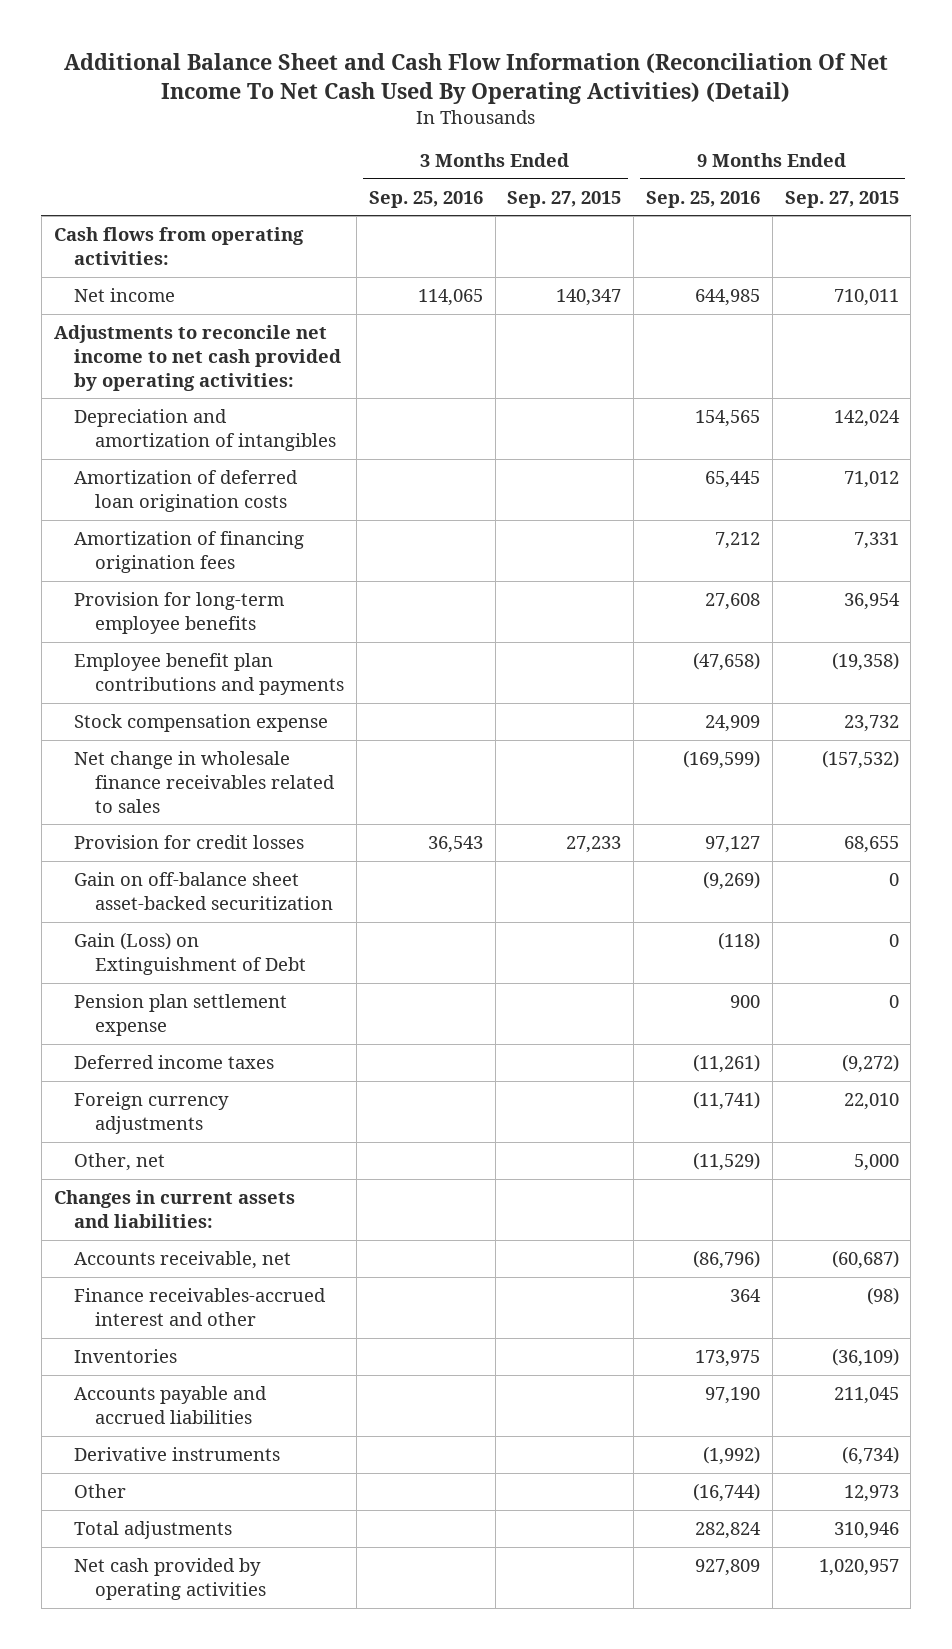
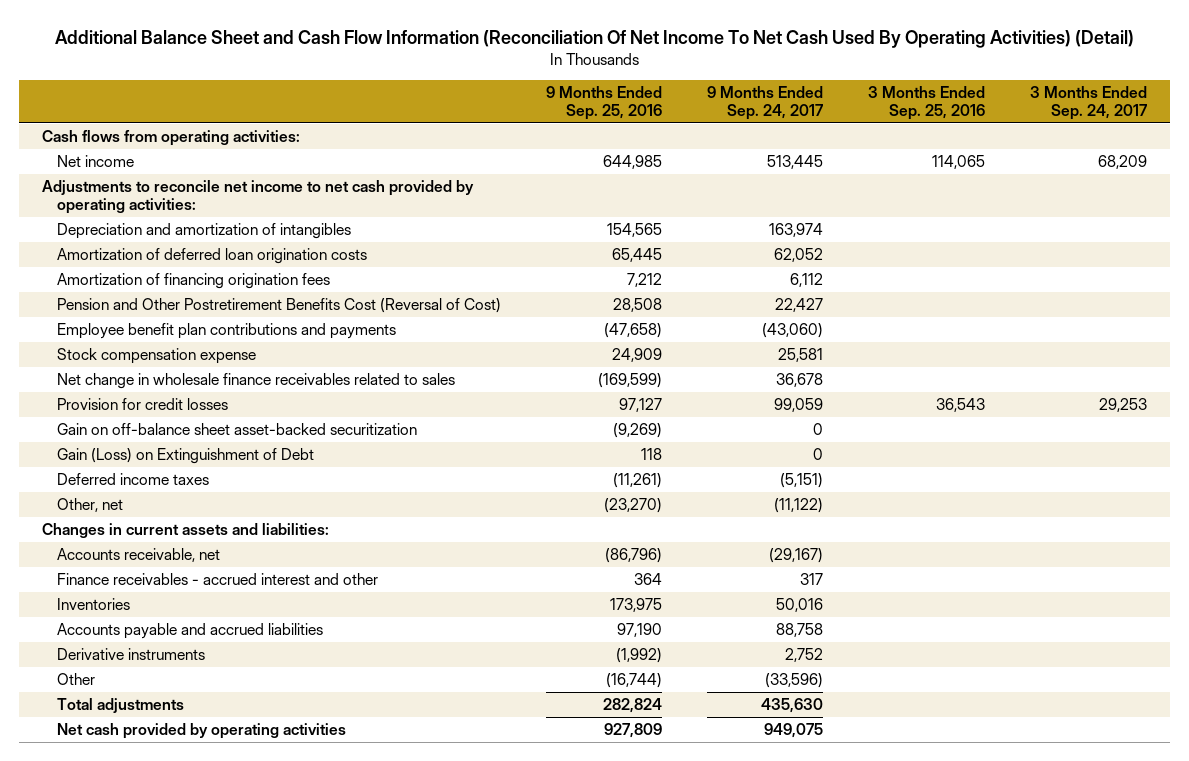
- | 3 Months Ended Sep. 25, 2016 | 3 Months Ended Sep. 27, 2015 | 9 Months Ended Sep. 25, 2016 | 9 Months Ended Sep. 27, 2015
+ | 9 Months Ended Sep. 25, 2016 | 9 Months Ended Sep. 24, 2017 | 3 Months Ended Sep. 25, 2016 | 3 Months Ended Sep. 24, 2017
- Provision for long-term employee benefits | | | 27,608 | 36,954
+ Pension and Other Postretirement Benefits Cost (Reversal of Cost) | 28,508 | 22,427 | |
- Gain (Loss) on Extinguishment of Debt | | | (118) | 0
- Pension plan settlement expense | | | 900 | 0
+ Gain (Loss) on Extinguishment of Debt | 118 | 0 | |
- Foreign currency adjustments | | | (11,741) | 22,010
- Other, net | | | (11,529) | 5,000
+ Other, net | (23,270) | (11,122) | |
- Finance receivables-accrued interest and other | | | 364 | (98)
+ Finance receivables - accrued interest and other | 364 | 317 | |

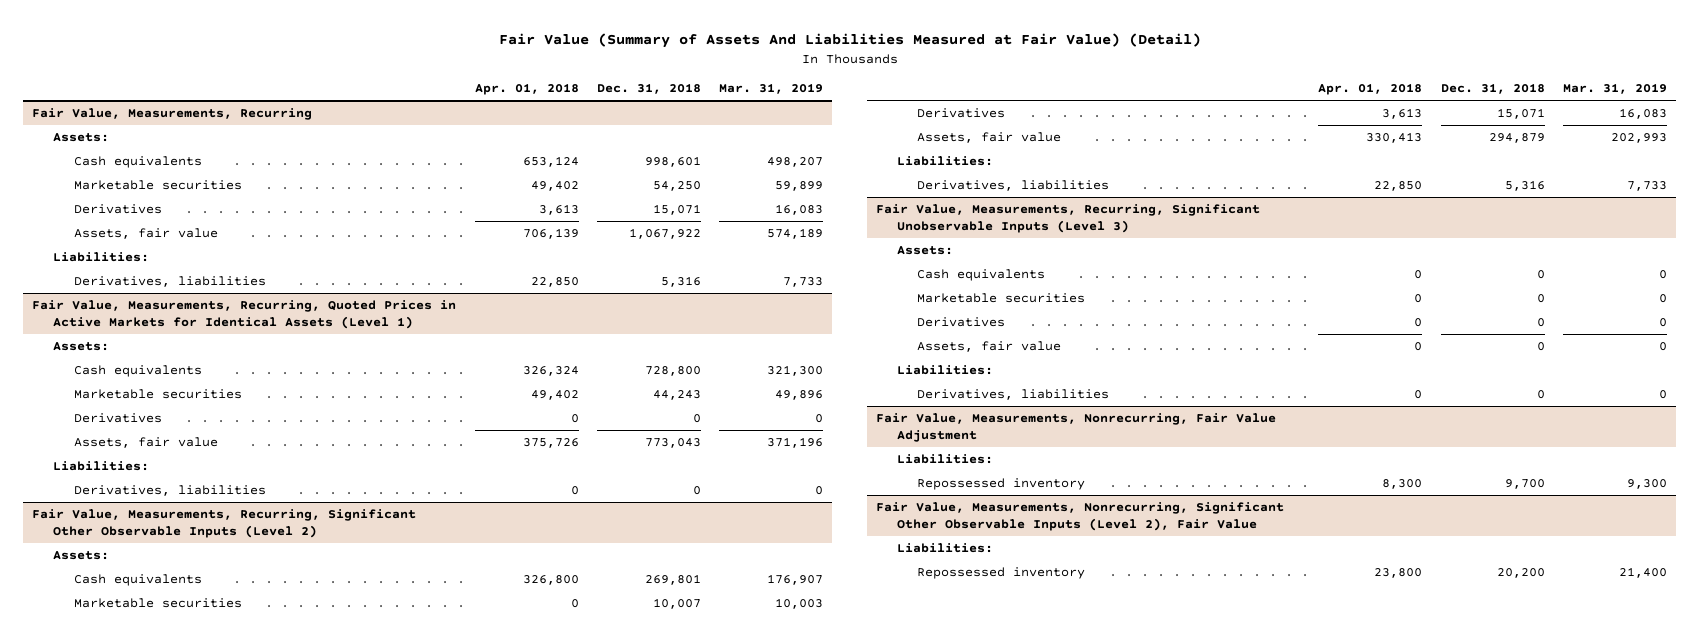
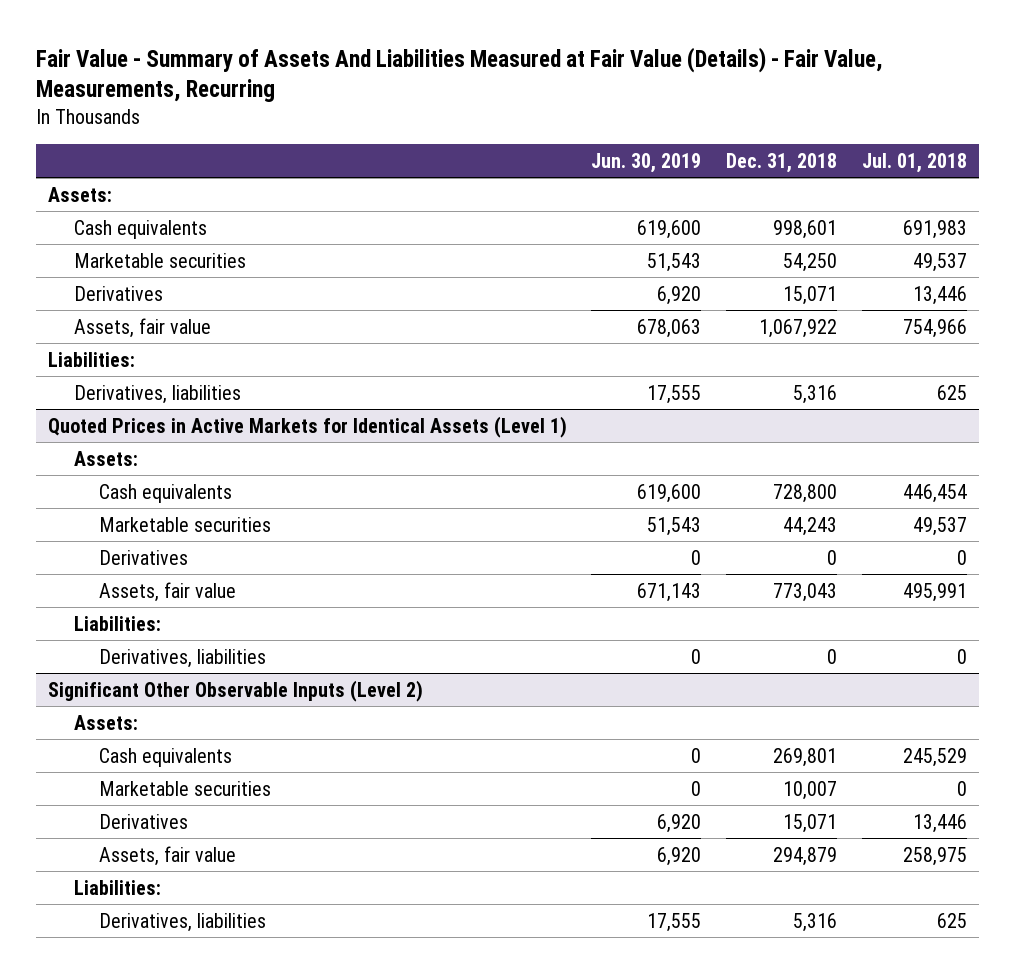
- Fair Value (Summary of Assets And Liabilities Measured at Fair Value) (Detail)
+ Fair Value - Summary of Assets And Liabilities Measured at Fair Value (Details) - Fair Value, Measurements, Recurring
- | Apr. 01, 2018 | Dec. 31, 2018 | Mar. 31, 2019
+ | Jun. 30, 2019 | Dec. 31, 2018 | Jul. 01, 2018
- Fair Value, Measurements, Recurring
- Fair Value, Measurements, Recurring, Quoted Prices in Active Markets for Identical Assets (Level 1)
+ Quoted Prices in Active Markets for Identical Assets (Level 1)
- Fair Value, Measurements, Recurring, Significant Other Observable Inputs (Level 2)
+ Significant Other Observable Inputs (Level 2)
- Fair Value, Measurements, Recurring, Significant Unobservable Inputs (Level 3)
- Assets:
- Cash equivalents | 0 | 0 | 0
- Marketable securities | 0 | 0 | 0
- Derivatives | 0 | 0 | 0
- Assets, fair value | 0 | 0 | 0
- Liabilities:
- Derivatives, liabilities | 0 | 0 | 0
- Fair Value, Measurements, Nonrecurring, Fair Value Adjustment
- Liabilities:
- Repossessed inventory | 8,300 | 9,700 | 9,300
- Fair Value, Measurements, Nonrecurring, Significant Other Observable Inputs (Level 2), Fair Value
- Liabilities:
- Repossessed inventory | 23,800 | 20,200 | 21,400

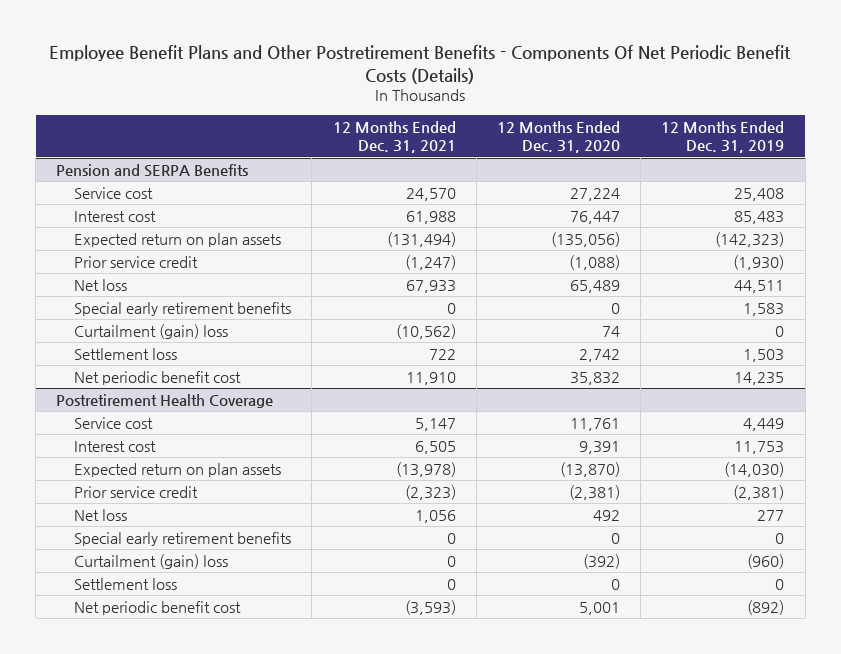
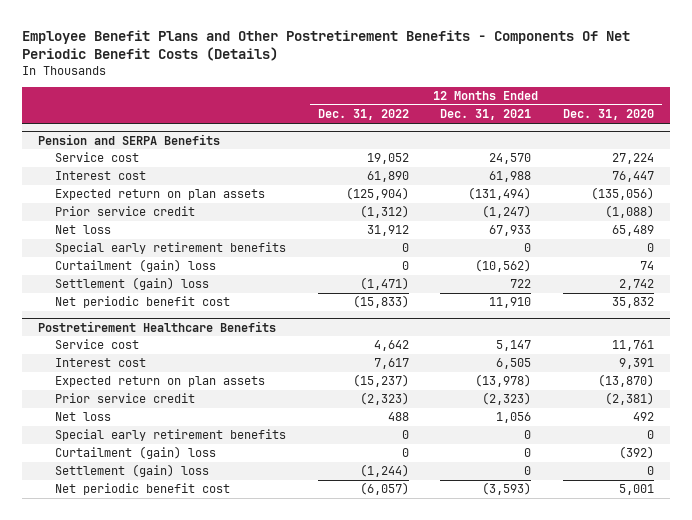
- | 12 Months Ended Dec. 31, 2021 | 12 Months Ended Dec. 31, 2020 | 12 Months Ended Dec. 31, 2019
+ | 12 Months Ended Dec. 31, 2022 | 12 Months Ended Dec. 31, 2021 | 12 Months Ended Dec. 31, 2020
@ Pension and SERPA Benefits
- Settlement loss | 722 | 2,742 | 1,503
+ Settlement (gain) loss | (1,471) | 722 | 2,742
- Postretirement Health Coverage
+ Postretirement Healthcare Benefits
- Settlement loss | 0 | 0 | 0
+ Settlement (gain) loss | (1,244) | 0 | 0

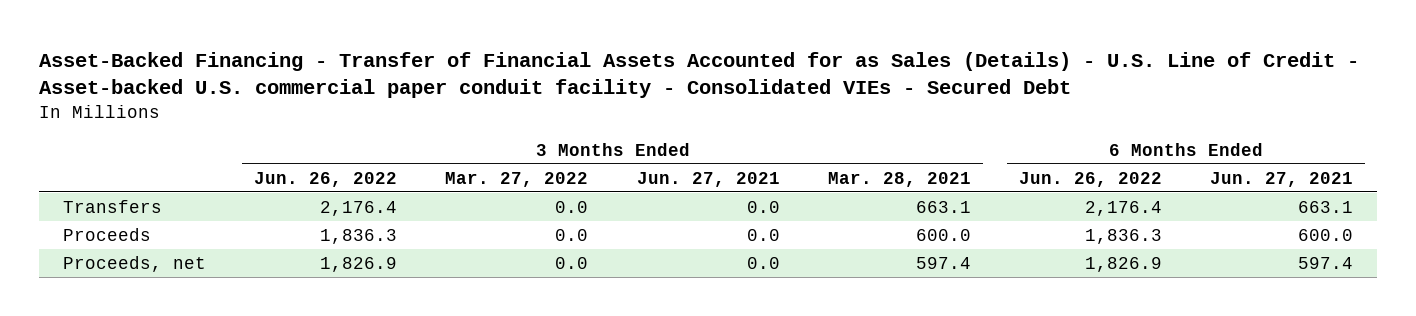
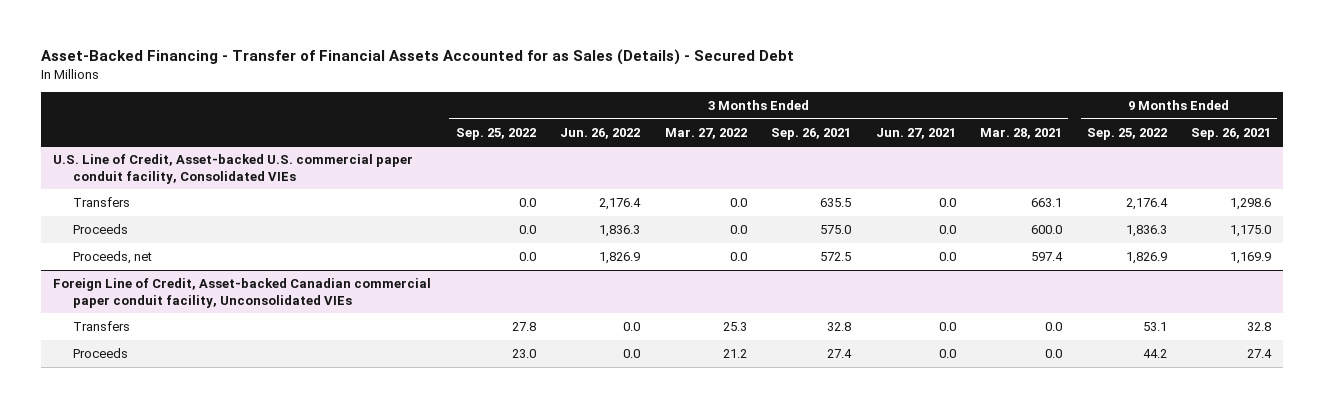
- Asset-Backed Financing - Transfer of Financial Assets Accounted for as Sales (Details) - U.S. Line of Credit - Asset-backed U.S. commercial paper conduit facility - Consolidated VIEs - Secured Debt
+ Asset-Backed Financing - Transfer of Financial Assets Accounted for as Sales (Details) - Secured Debt
- | 3 Months Ended Jun. 26, 2022 | 3 Months Ended Mar. 27, 2022 | 3 Months Ended Jun. 27, 2021 | 3 Months Ended Mar. 28, 2021 | 6 Months Ended Jun. 26, 2022 | 6 Months Ended Jun. 27, 2021
+ | 3 Months Ended Sep. 25, 2022 | 3 Months Ended Jun. 26, 2022 | 3 Months Ended Mar. 27, 2022 | 3 Months Ended Sep. 26, 2021 | 3 Months Ended Jun. 27, 2021 | 3 Months Ended Mar. 28, 2021 | 9 Months Ended Sep. 25, 2022 | 9 Months Ended Sep. 26, 2021
+ U.S. Line of Credit, Asset-backed U.S. commercial paper conduit facility, Consolidated VIEs
+ Foreign Line of Credit, Asset-backed Canadian commercial paper conduit facility, Unconsolidated VIEs
+ Transfers | 27.8 | 0.0 | 25.3 | 32.8 | 0.0 | 0.0 | 53.1 | 32.8
+ Proceeds | 23.0 | 0.0 | 21.2 | 27.4 | 0.0 | 0.0 | 44.2 | 27.4

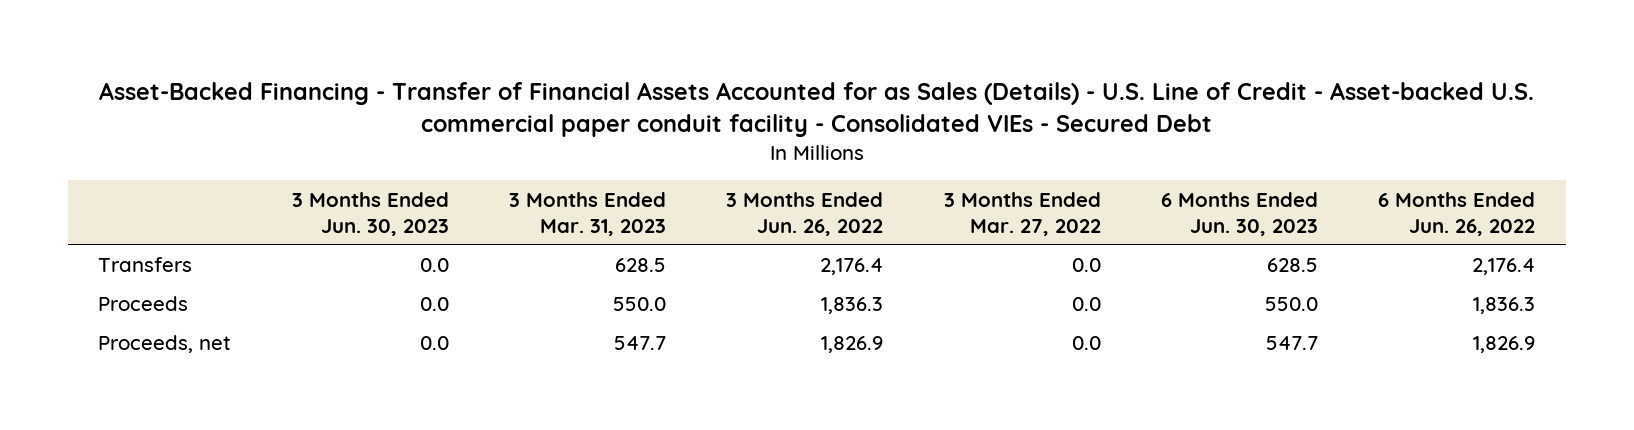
- Asset-Backed Financing - Transfer of Financial Assets Accounted for as Sales (Details) - Secured Debt
+ Asset-Backed Financing - Transfer of Financial Assets Accounted for as Sales (Details) - U.S. Line of Credit - Asset-backed U.S. commercial paper conduit facility - Consolidated VIEs - Secured Debt
- | 3 Months Ended Sep. 25, 2022 | 3 Months Ended Jun. 26, 2022 | 3 Months Ended Mar. 27, 2022 | 3 Months Ended Sep. 26, 2021 | 3 Months Ended Jun. 27, 2021 | 3 Months Ended Mar. 28, 2021 | 9 Months Ended Sep. 25, 2022 | 9 Months Ended Sep. 26, 2021
+ | 3 Months Ended Jun. 30, 2023 | 3 Months Ended Mar. 31, 2023 | 3 Months Ended Jun. 26, 2022 | 3 Months Ended Mar. 27, 2022 | 6 Months Ended Jun. 30, 2023 | 6 Months Ended Jun. 26, 2022
- U.S. Line of Credit, Asset-backed U.S. commercial paper conduit facility, Consolidated VIEs
- Foreign Line of Credit, Asset-backed Canadian commercial paper conduit facility, Unconsolidated VIEs
- Transfers | 27.8 | 0.0 | 25.3 | 32.8 | 0.0 | 0.0 | 53.1 | 32.8
- Proceeds | 23.0 | 0.0 | 21.2 | 27.4 | 0.0 | 0.0 | 44.2 | 27.4

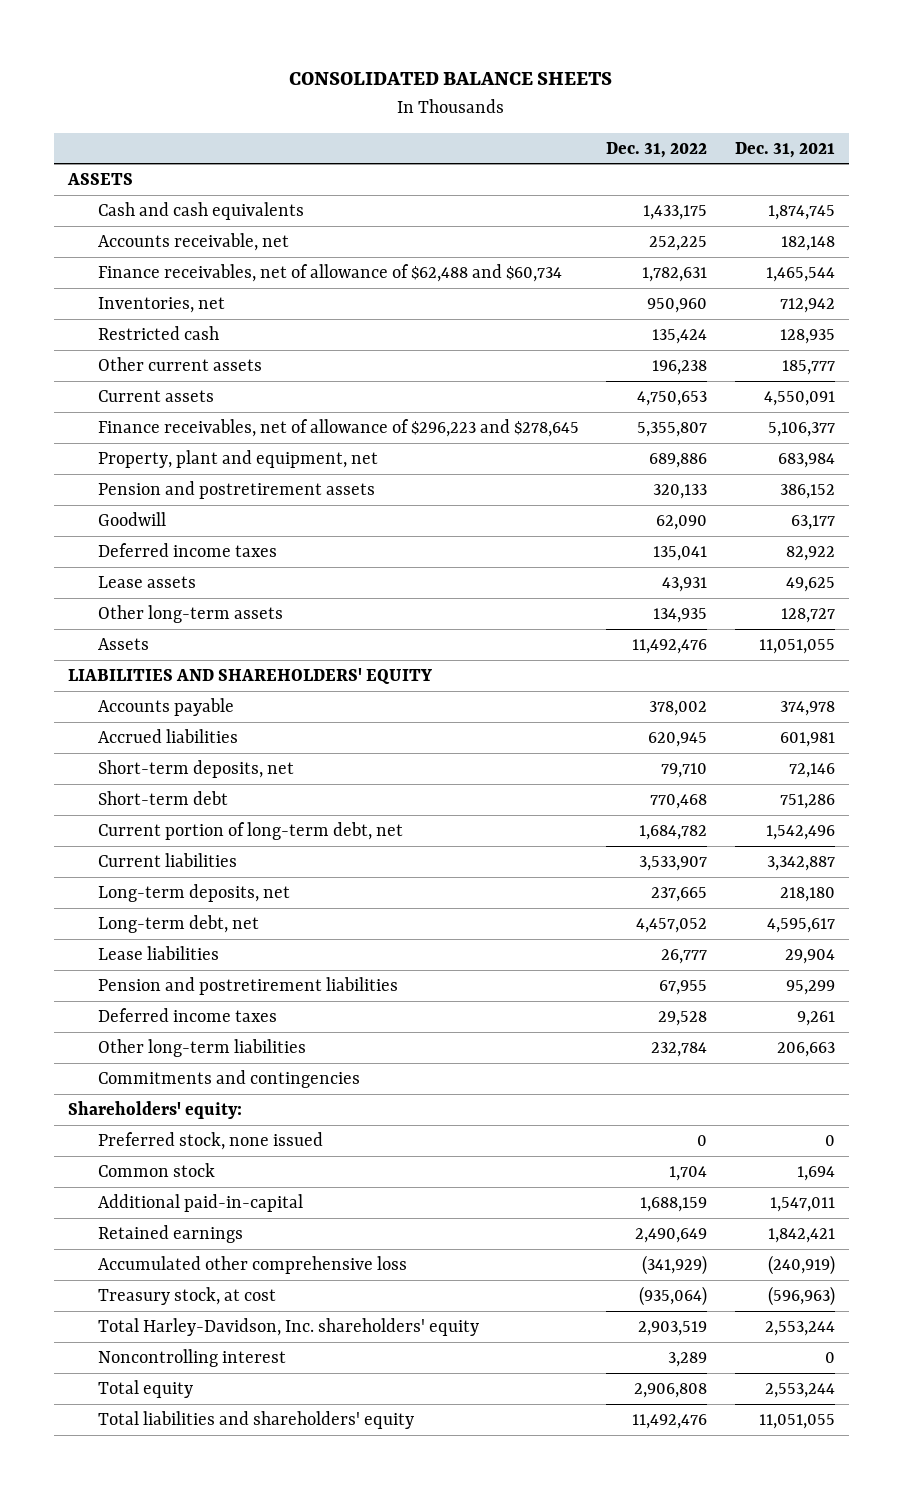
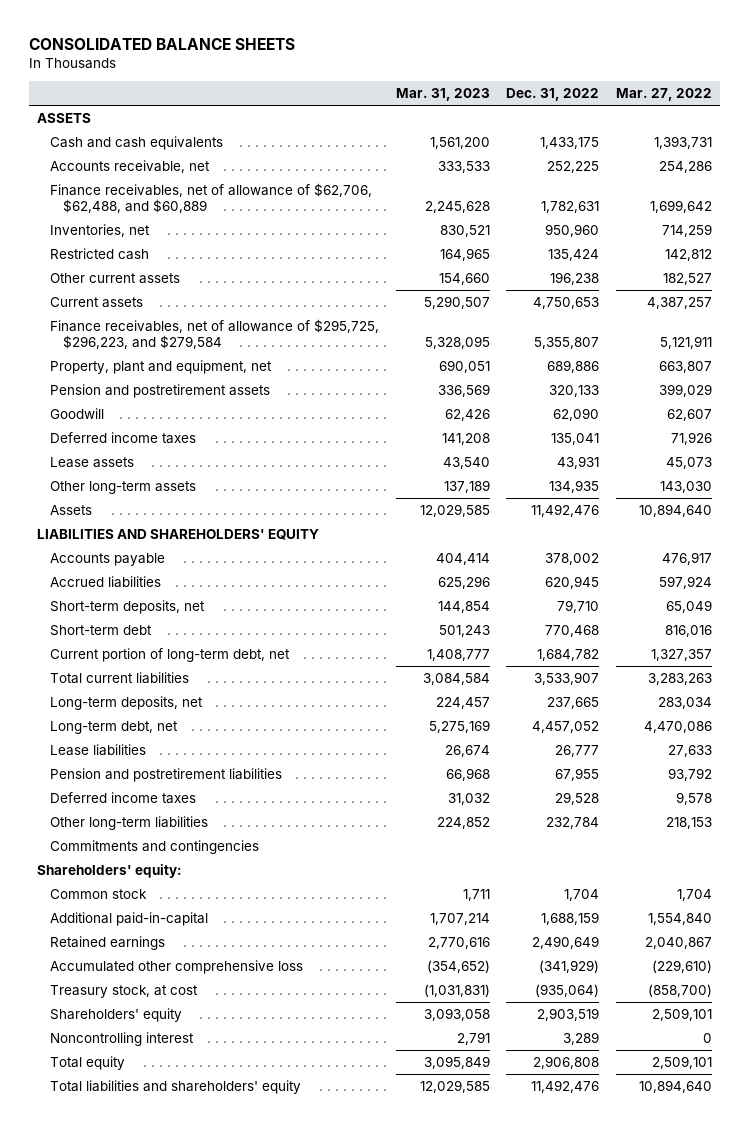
- | Dec. 31, 2022 | Dec. 31, 2021
+ | Mar. 31, 2023 | Dec. 31, 2022 | Mar. 27, 2022
- Finance receivables, net of allowance of $62,488 and $60,734 | 1,782,631 | 1,465,544
+ Finance receivables, net of allowance of $62,706, $62,488, and $60,889 | 2,245,628 | 1,782,631 | 1,699,642
- Finance receivables, net of allowance of $296,223 and $278,645 | 5,355,807 | 5,106,377
+ Finance receivables, net of allowance of $295,725, $296,223, and $279,584 | 5,328,095 | 5,355,807 | 5,121,911
- Current liabilities | 3,533,907 | 3,342,887
+ Total current liabilities | 3,084,584 | 3,533,907 | 3,283,263
- Preferred stock, none issued | 0 | 0
- Total Harley-Davidson, Inc. shareholders' equity | 2,903,519 | 2,553,244
+ Shareholders' equity | 3,093,058 | 2,903,519 | 2,509,101

